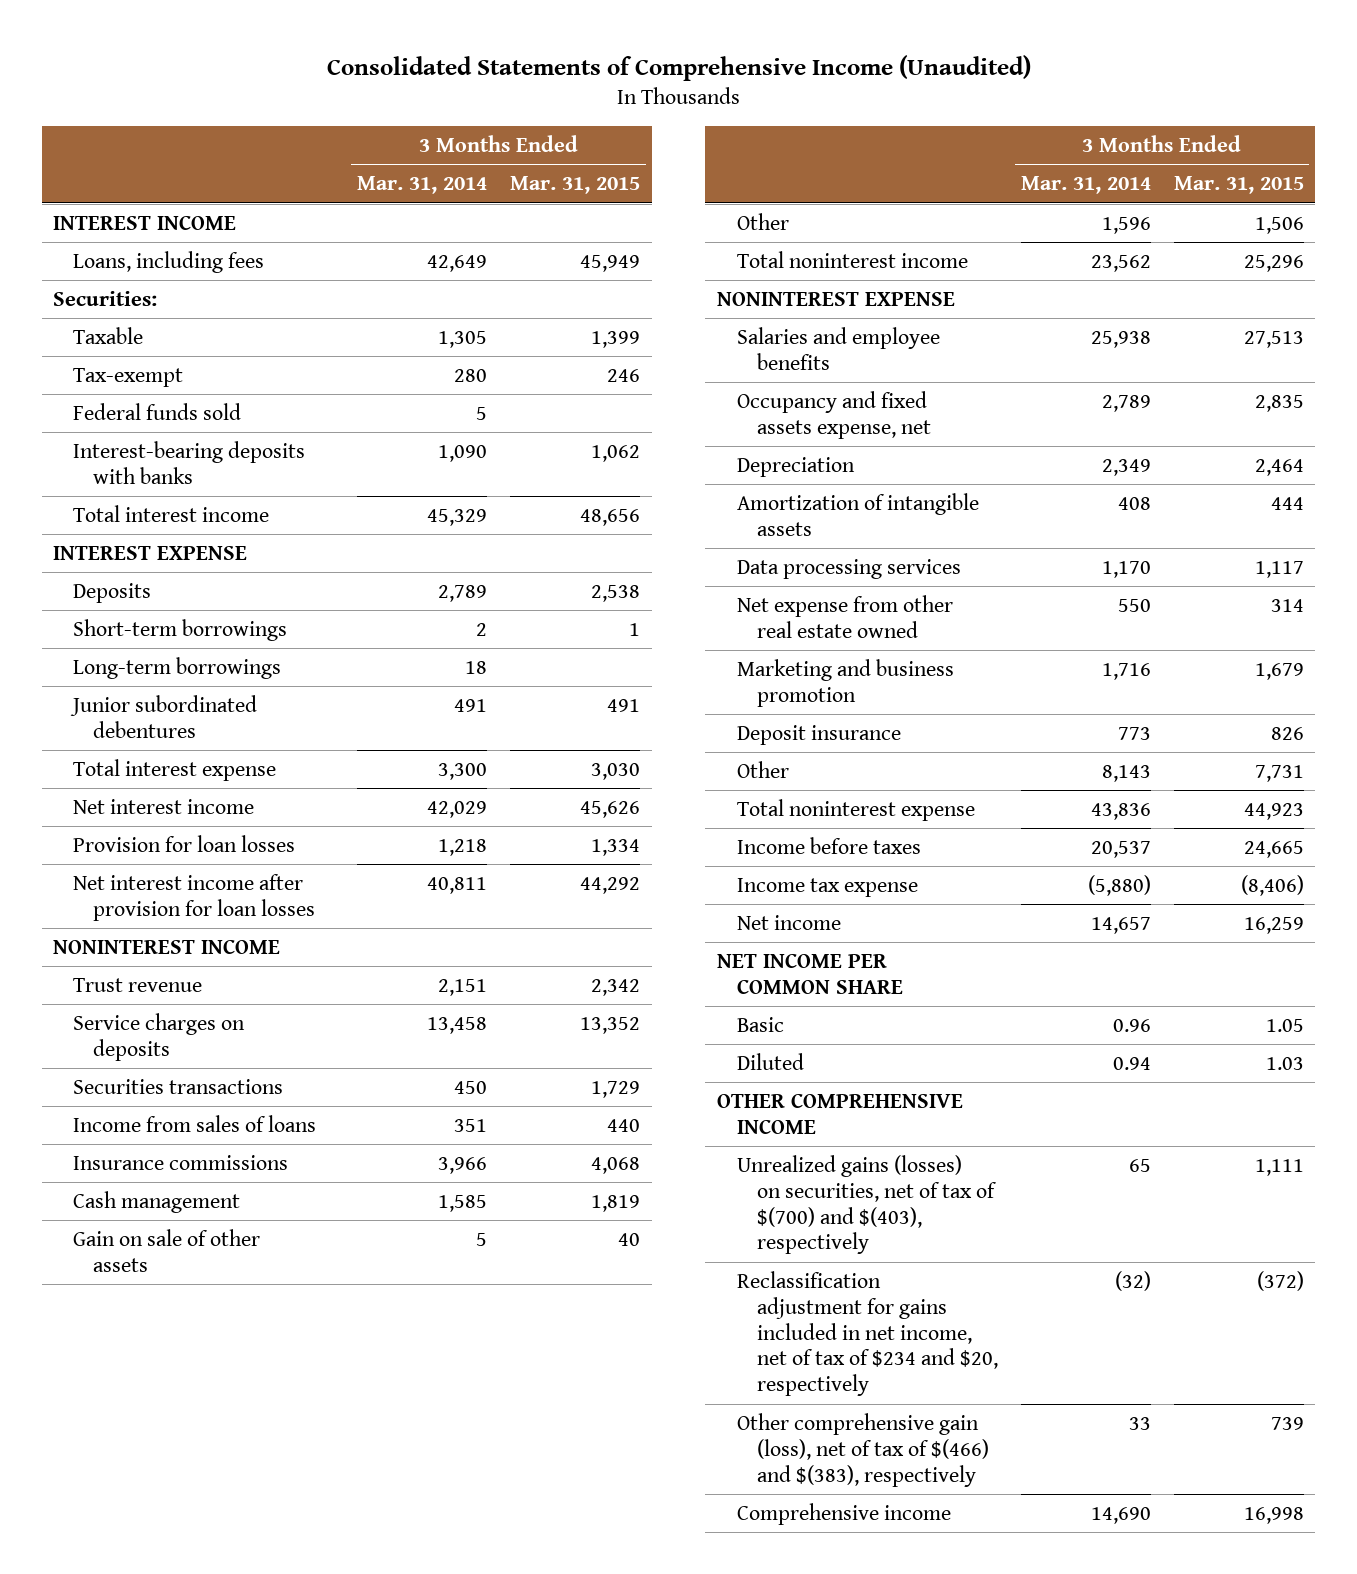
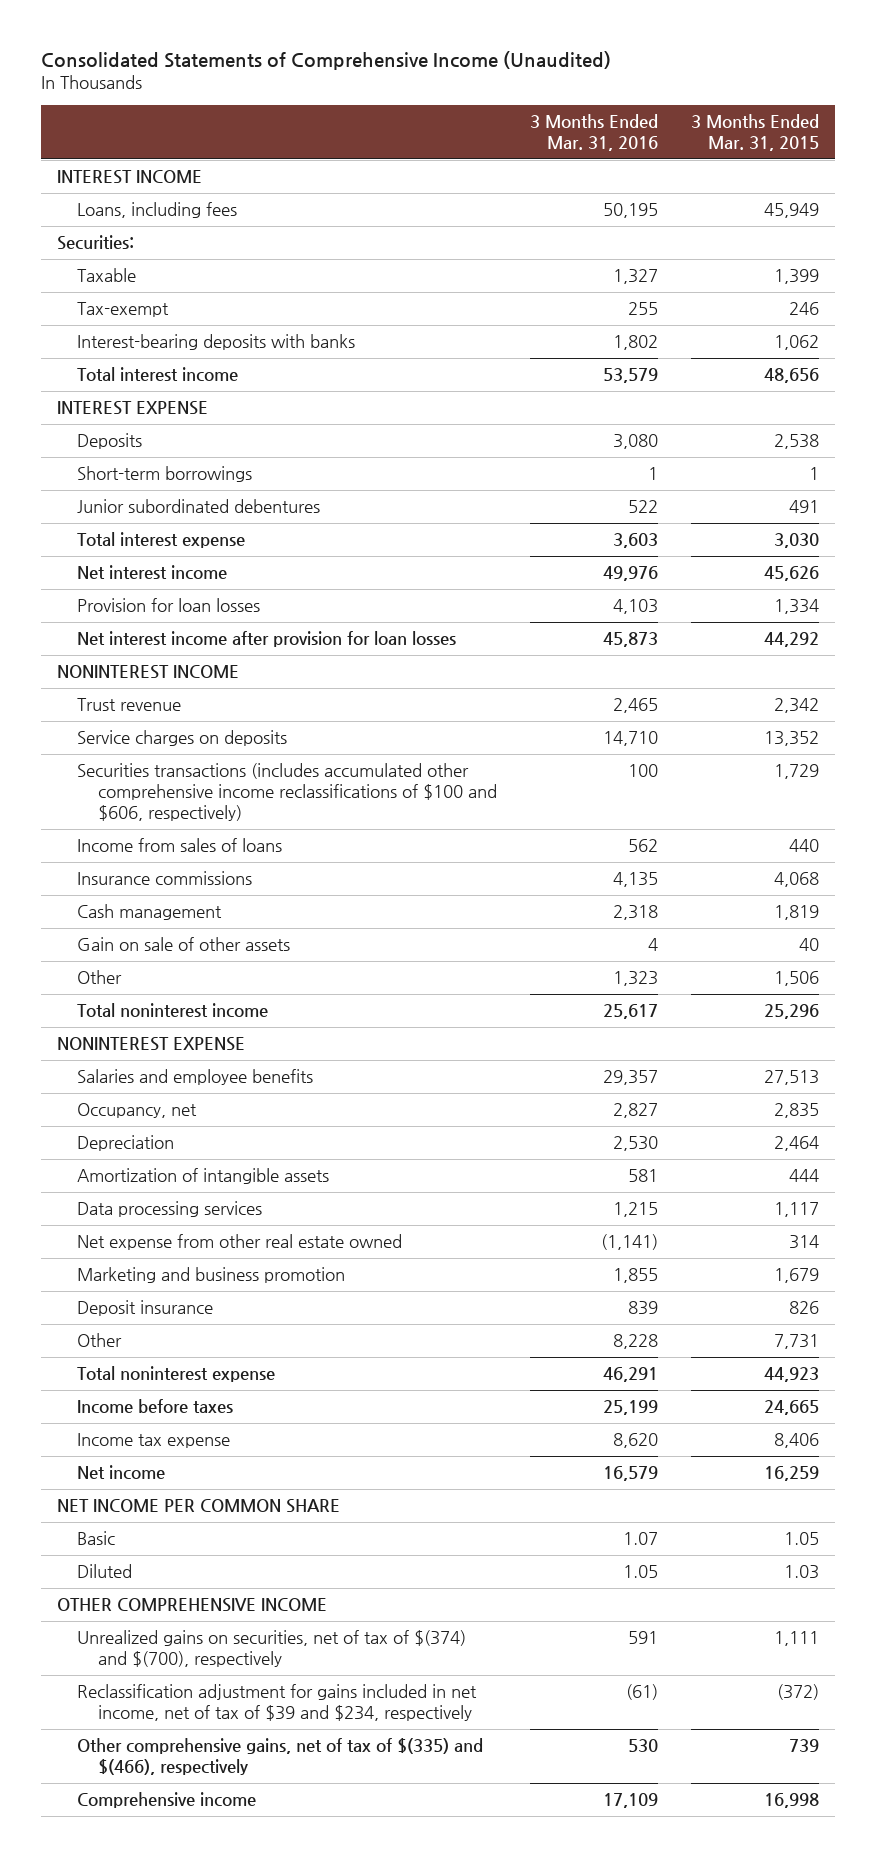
- | 3 Months Ended Mar. 31, 2014 | 3 Months Ended Mar. 31, 2015
+ | 3 Months Ended Mar. 31, 2016 | 3 Months Ended Mar. 31, 2015
- Federal funds sold | 5 |
- Long-term borrowings | 18 |
- Securities transactions | 450 | 1,729
+ Securities transactions (includes accumulated other comprehensive income reclassifications of $100 and $606, respectively) | 100 | 1,729
- Occupancy and fixed assets expense, net | 2,789 | 2,835
+ Occupancy, net | 2,827 | 2,835
- Income tax expense | (5,880) | (8,406)
+ Income tax expense | 8,620 | 8,406
- Unrealized gains (losses) on securities, net of tax of $(700) and $(403), respectively | 65 | 1,111
- Reclassification adjustment for gains included in net income, net of tax of $234 and $20, respectively | (32) | (372)
- Other comprehensive gain (loss), net of tax of $(466) and $(383), respectively | 33 | 739
+ Unrealized gains on securities, net of tax of $(374) and $(700), respectively | 591 | 1,111
+ Reclassification adjustment for gains included in net income, net of tax of $39 and $234, respectively | (61) | (372)
+ Other comprehensive gains, net of tax of $(335) and $(466), respectively | 530 | 739

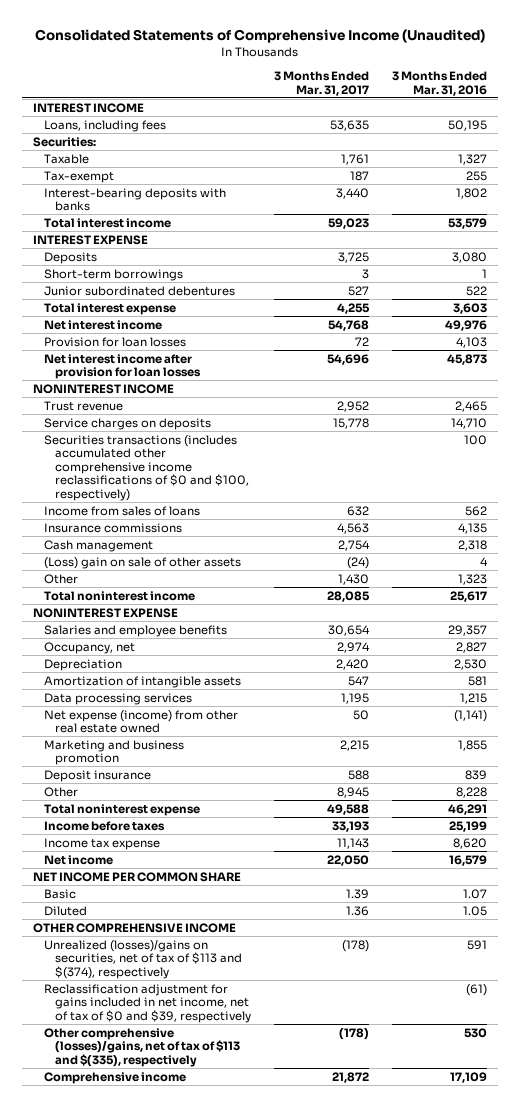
- | 3 Months Ended Mar. 31, 2016 | 3 Months Ended Mar. 31, 2015
+ | 3 Months Ended Mar. 31, 2017 | 3 Months Ended Mar. 31, 2016
- Securities transactions (includes accumulated other comprehensive income reclassifications of $100 and $606, respectively) | 100 | 1,729
+ Securities transactions (includes accumulated other comprehensive income reclassifications of $0 and $100, respectively) | | 100
- Gain on sale of other assets | 4 | 40
+ (Loss) gain on sale of other assets | (24) | 4
- Net expense from other real estate owned | (1,141) | 314
+ Net expense (income) from other real estate owned | 50 | (1,141)
- Unrealized gains on securities, net of tax of $(374) and $(700), respectively | 591 | 1,111
- Reclassification adjustment for gains included in net income, net of tax of $39 and $234, respectively | (61) | (372)
- Other comprehensive gains, net of tax of $(335) and $(466), respectively | 530 | 739
+ Unrealized (losses)/gains on securities, net of tax of $113 and $(374), respectively | (178) | 591
+ Reclassification adjustment for gains included in net income, net of tax of $0 and $39, respectively | | (61)
+ Other comprehensive (losses)/gains, net of tax of $113 and $(335), respectively | (178) | 530

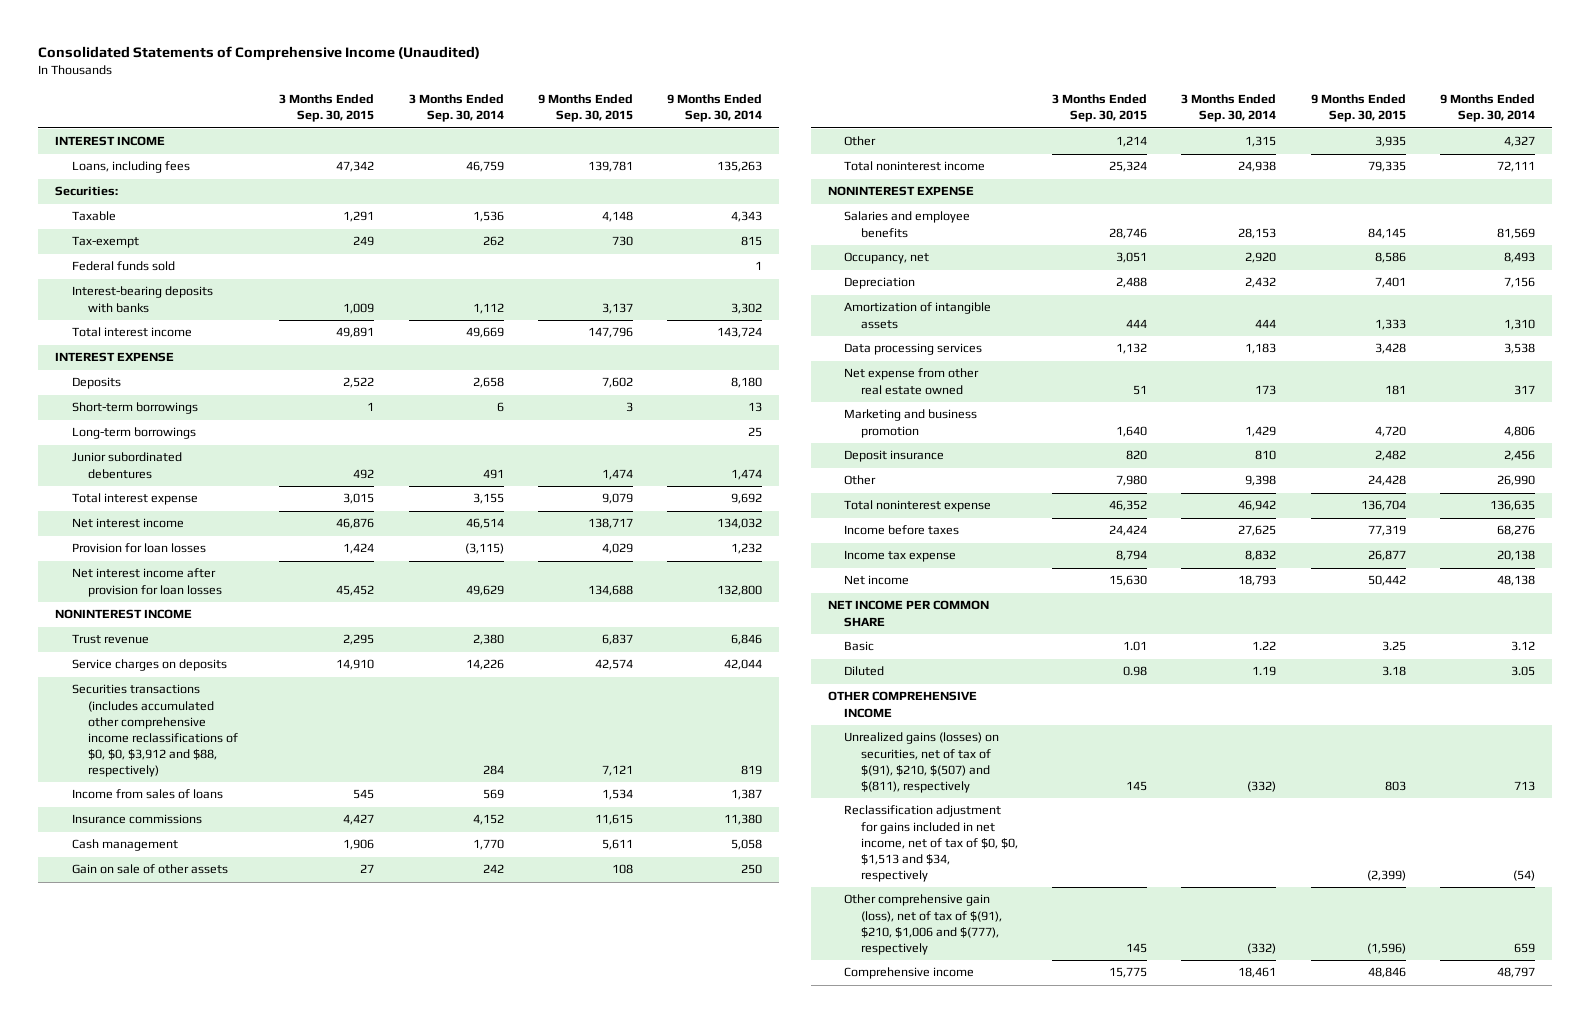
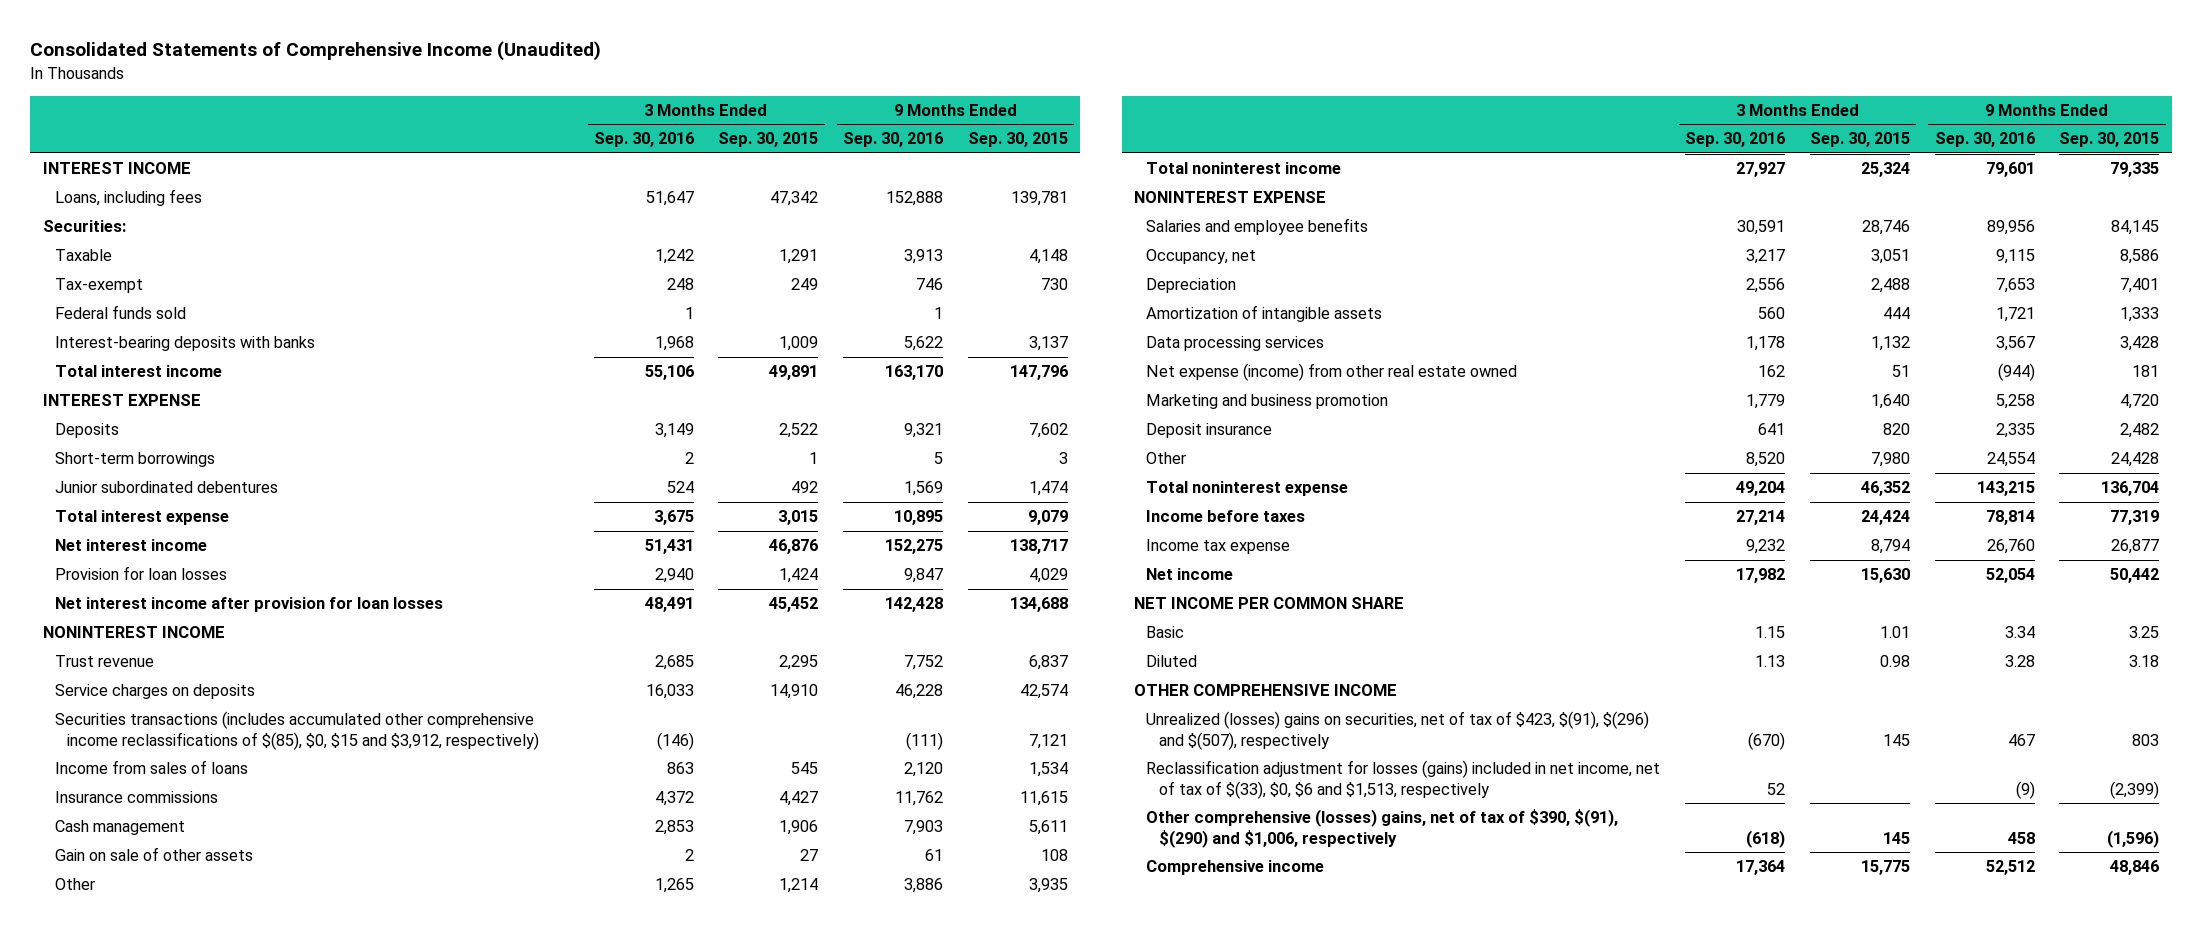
- | 3 Months Ended Sep. 30, 2015 | 3 Months Ended Sep. 30, 2014 | 9 Months Ended Sep. 30, 2015 | 9 Months Ended Sep. 30, 2014
+ | 3 Months Ended Sep. 30, 2016 | 3 Months Ended Sep. 30, 2015 | 9 Months Ended Sep. 30, 2016 | 9 Months Ended Sep. 30, 2015
- Long-term borrowings | | | | 25
- Securities transactions (includes accumulated other comprehensive income reclassifications of $0, $0, $3,912 and $88, respectively) | | 284 | 7,121 | 819
+ Securities transactions (includes accumulated other comprehensive income reclassifications of $(85), $0, $15 and $3,912, respectively) | (146) | | (111) | 7,121
- Net expense from other real estate owned | 51 | 173 | 181 | 317
+ Net expense (income) from other real estate owned | 162 | 51 | (944) | 181
- Unrealized gains (losses) on securities, net of tax of $(91), $210, $(507) and $(811), respectively | 145 | (332) | 803 | 713
- Reclassification adjustment for gains included in net income, net of tax of $0, $0, $1,513 and $34, respectively | | | (2,399) | (54)
- Other comprehensive gain (loss), net of tax of $(91), $210, $1,006 and $(777), respectively | 145 | (332) | (1,596) | 659
+ Unrealized (losses) gains on securities, net of tax of $423, $(91), $(296) and $(507), respectively | (670) | 145 | 467 | 803
+ Reclassification adjustment for losses (gains) included in net income, net of tax of $(33), $0, $6 and $1,513, respectively | 52 | | (9) | (2,399)
+ Other comprehensive (losses) gains, net of tax of $390, $(91), $(290) and $1,006, respectively | (618) | 145 | 458 | (1,596)

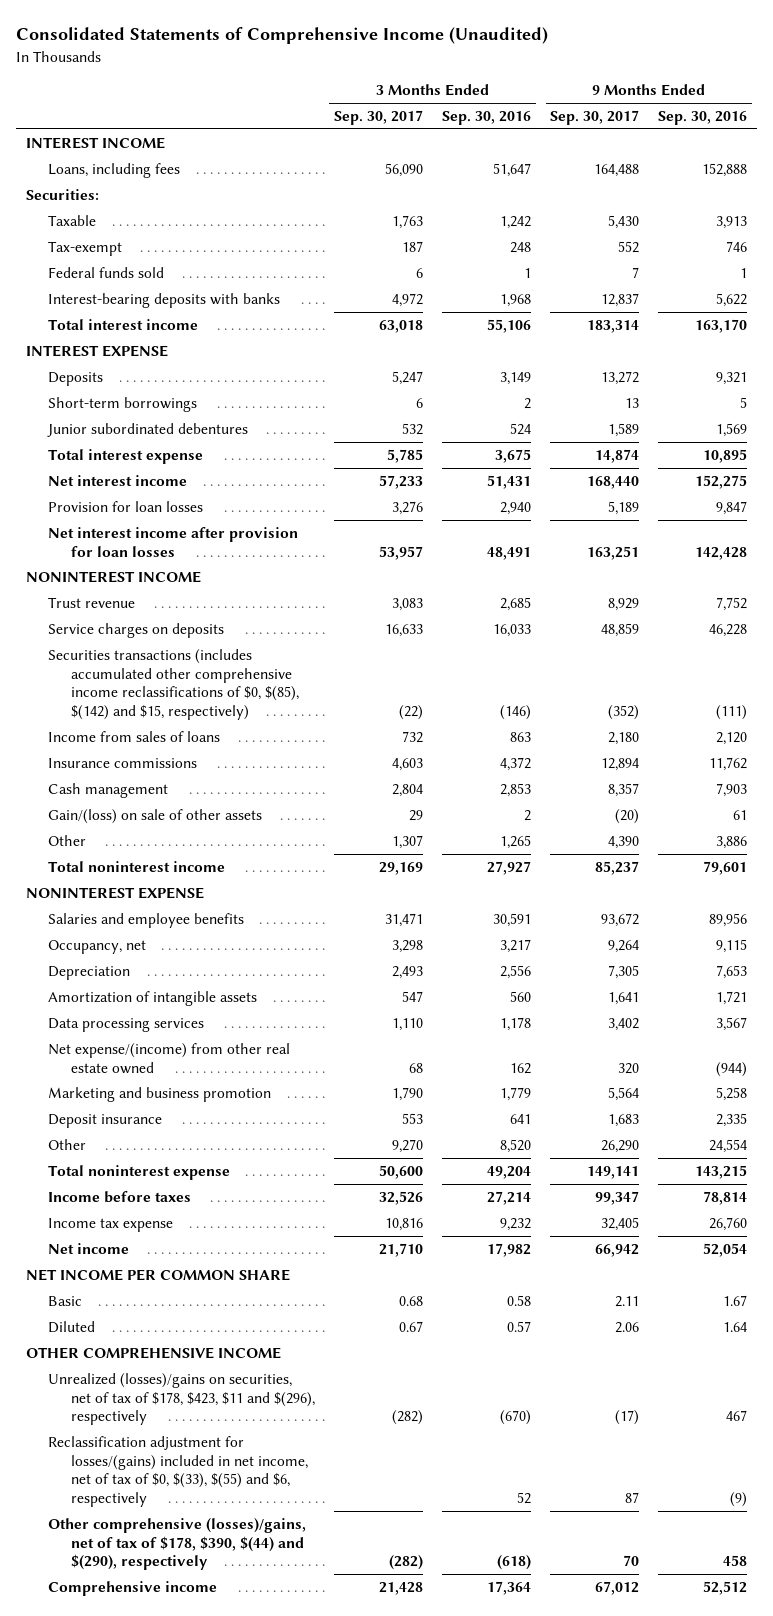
- | 3 Months Ended Sep. 30, 2016 | 3 Months Ended Sep. 30, 2015 | 9 Months Ended Sep. 30, 2016 | 9 Months Ended Sep. 30, 2015
+ | 3 Months Ended Sep. 30, 2017 | 3 Months Ended Sep. 30, 2016 | 9 Months Ended Sep. 30, 2017 | 9 Months Ended Sep. 30, 2016
- Securities transactions (includes accumulated other comprehensive income reclassifications of $(85), $0, $15 and $3,912, respectively) | (146) | | (111) | 7,121
+ Securities transactions (includes accumulated other comprehensive income reclassifications of $0, $(85), $(142) and $15, respectively) | (22) | (146) | (352) | (111)
- Gain on sale of other assets | 2 | 27 | 61 | 108
+ Gain/(loss) on sale of other assets | 29 | 2 | (20) | 61
- Net expense (income) from other real estate owned | 162 | 51 | (944) | 181
+ Net expense/(income) from other real estate owned | 68 | 162 | 320 | (944)
- Basic | 1.15 | 1.01 | 3.34 | 3.25
- Diluted | 1.13 | 0.98 | 3.28 | 3.18
+ Basic | 0.68 | 0.58 | 2.11 | 1.67
+ Diluted | 0.67 | 0.57 | 2.06 | 1.64
- Unrealized (losses) gains on securities, net of tax of $423, $(91), $(296) and $(507), respectively | (670) | 145 | 467 | 803
- Reclassification adjustment for losses (gains) included in net income, net of tax of $(33), $0, $6 and $1,513, respectively | 52 | | (9) | (2,399)
- Other comprehensive (losses) gains, net of tax of $390, $(91), $(290) and $1,006, respectively | (618) | 145 | 458 | (1,596)
+ Unrealized (losses)/gains on securities, net of tax of $178, $423, $11 and $(296), respectively | (282) | (670) | (17) | 467
+ Reclassification adjustment for losses/(gains) included in net income, net of tax of $0, $(33), $(55) and $6, respectively | | 52 | 87 | (9)
+ Other comprehensive (losses)/gains, net of tax of $178, $390, $(44) and $(290), respectively | (282) | (618) | 70 | 458

